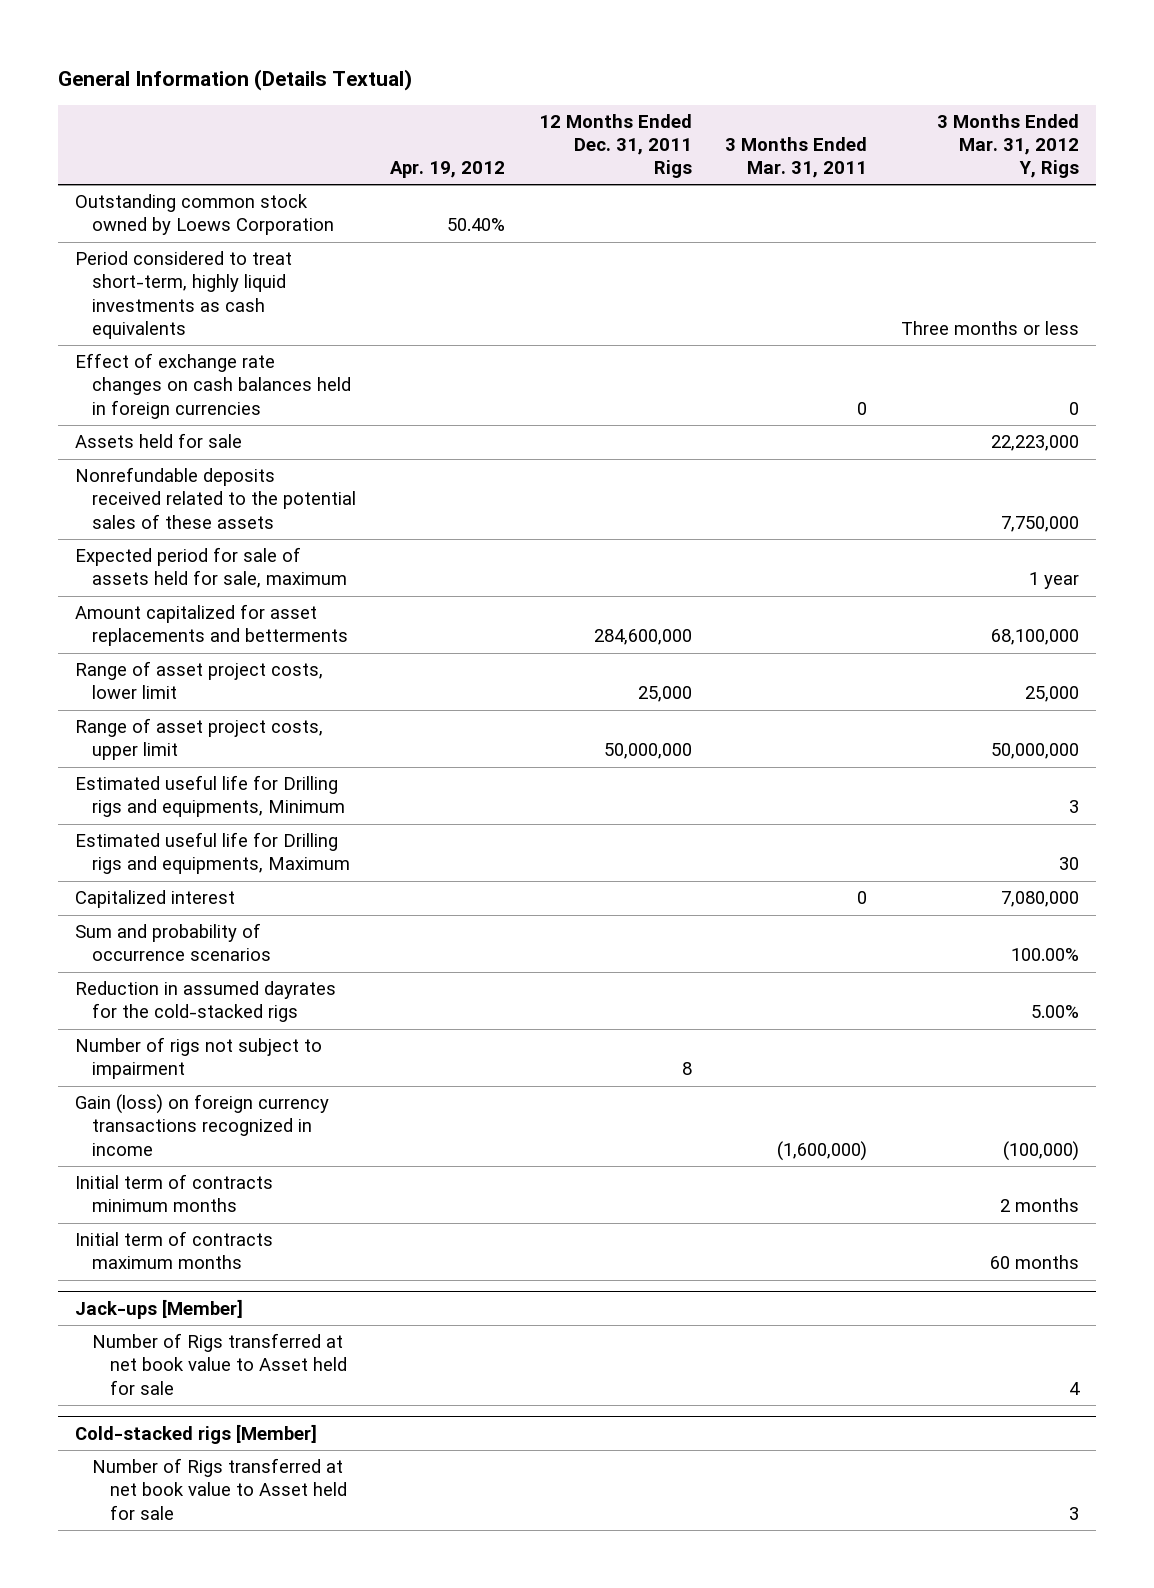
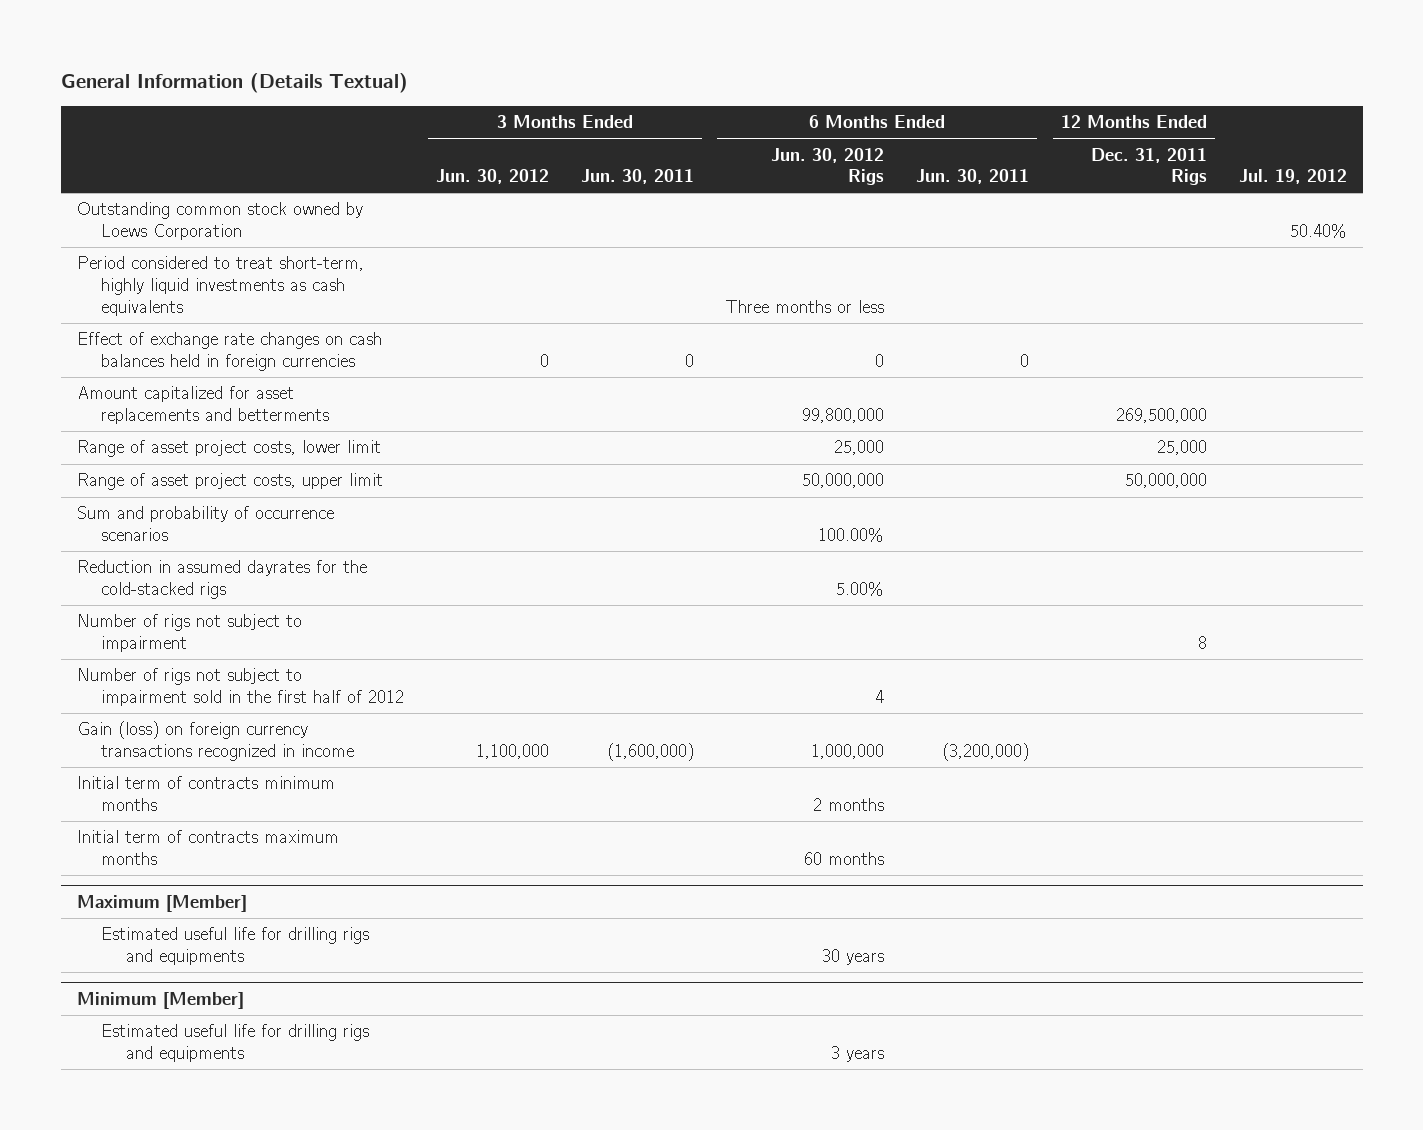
- | Apr. 19, 2012 | 12 Months Ended Dec. 31, 2011 Rigs | 3 Months Ended Mar. 31, 2011 | 3 Months Ended Mar. 31, 2012 Y, Rigs
+ | 3 Months Ended Jun. 30, 2012 | 3 Months Ended Jun. 30, 2011 | 6 Months Ended Jun. 30, 2012 Rigs | 6 Months Ended Jun. 30, 2011 | 12 Months Ended Dec. 31, 2011 Rigs | Jul. 19, 2012
- Assets held for sale | | | | 22,223,000
- Nonrefundable deposits received related to the potential sales of these assets | | | | 7,750,000
- Expected period for sale of assets held for sale, maximum | | | | 1 year
- Amount capitalized for asset replacements and betterments | | 284,600,000 | | 68,100,000
+ Amount capitalized for asset replacements and betterments | | | 99,800,000 | | 269,500,000 |
- Estimated useful life for Drilling rigs and equipments, Minimum | | | | 3
- Estimated useful life for Drilling rigs and equipments, Maximum | | | | 30
- Capitalized interest | | | 0 | 7,080,000
+ Number of rigs not subject to impairment sold in the first half of 2012 | | | 4 | | |
- Jack-ups [Member]
- Number of Rigs transferred at net book value to Asset held for sale | | | | 4
- Cold-stacked rigs [Member]
- Number of Rigs transferred at net book value to Asset held for sale | | | | 3
+ Maximum [Member]
+ Estimated useful life for drilling rigs and equipments | | | 30 years | | |
+ Minimum [Member]
+ Estimated useful life for drilling rigs and equipments | | | 3 years | | |

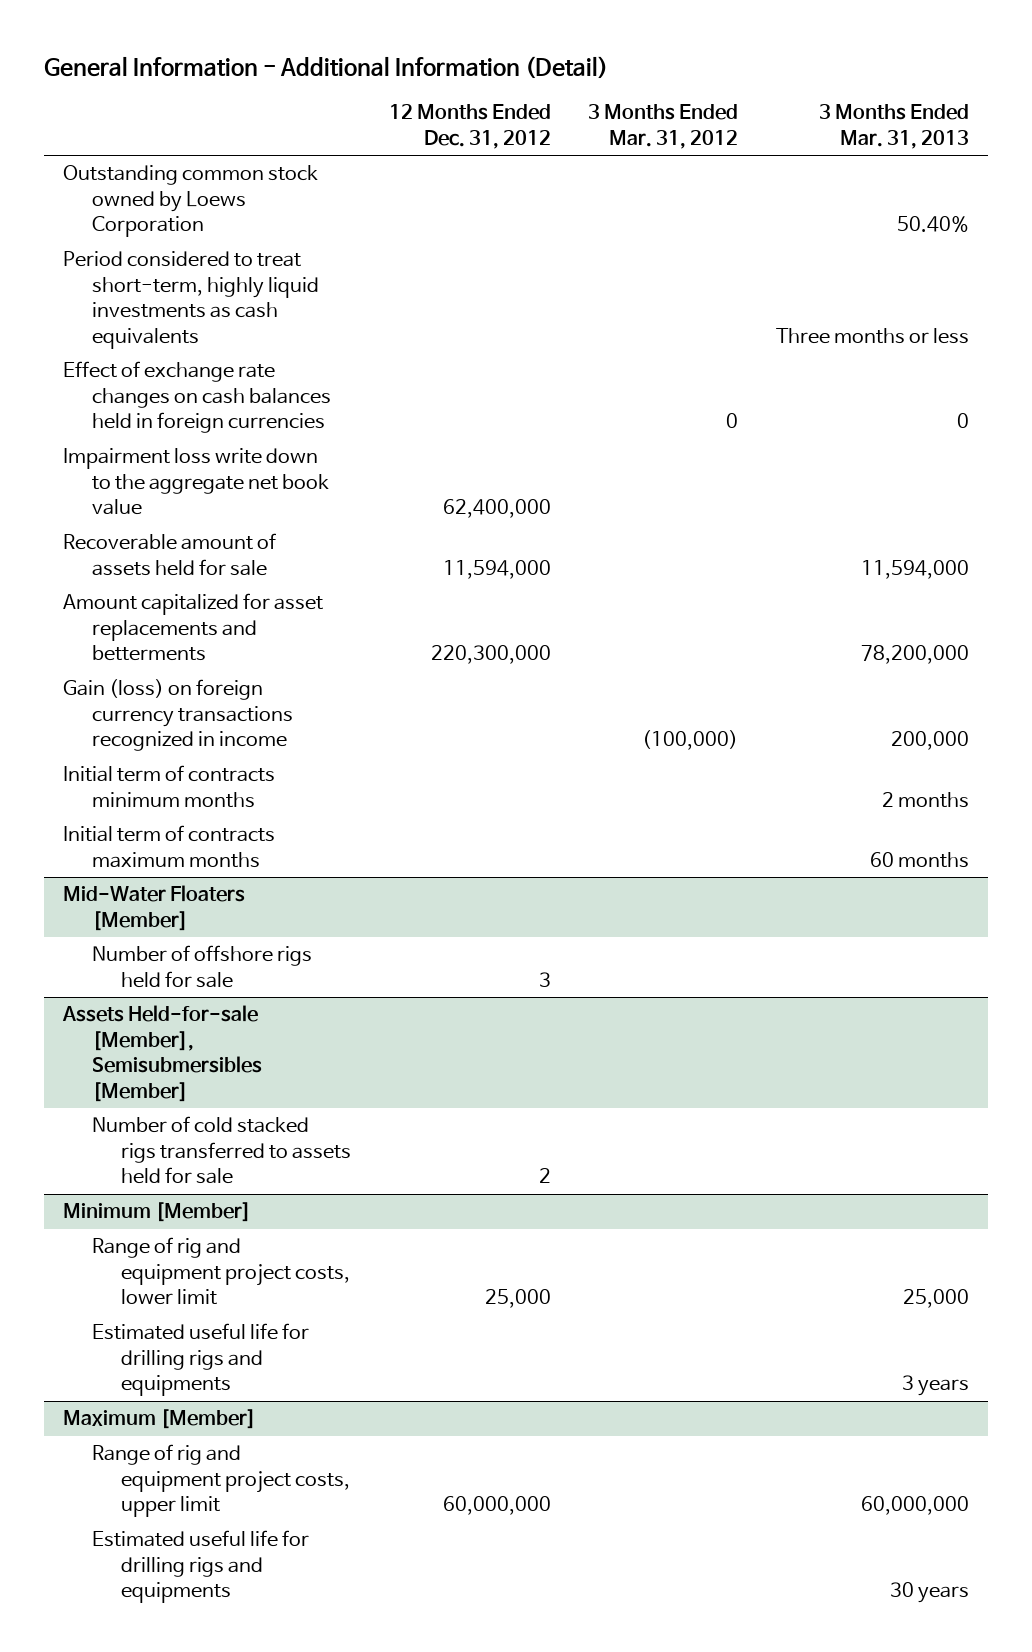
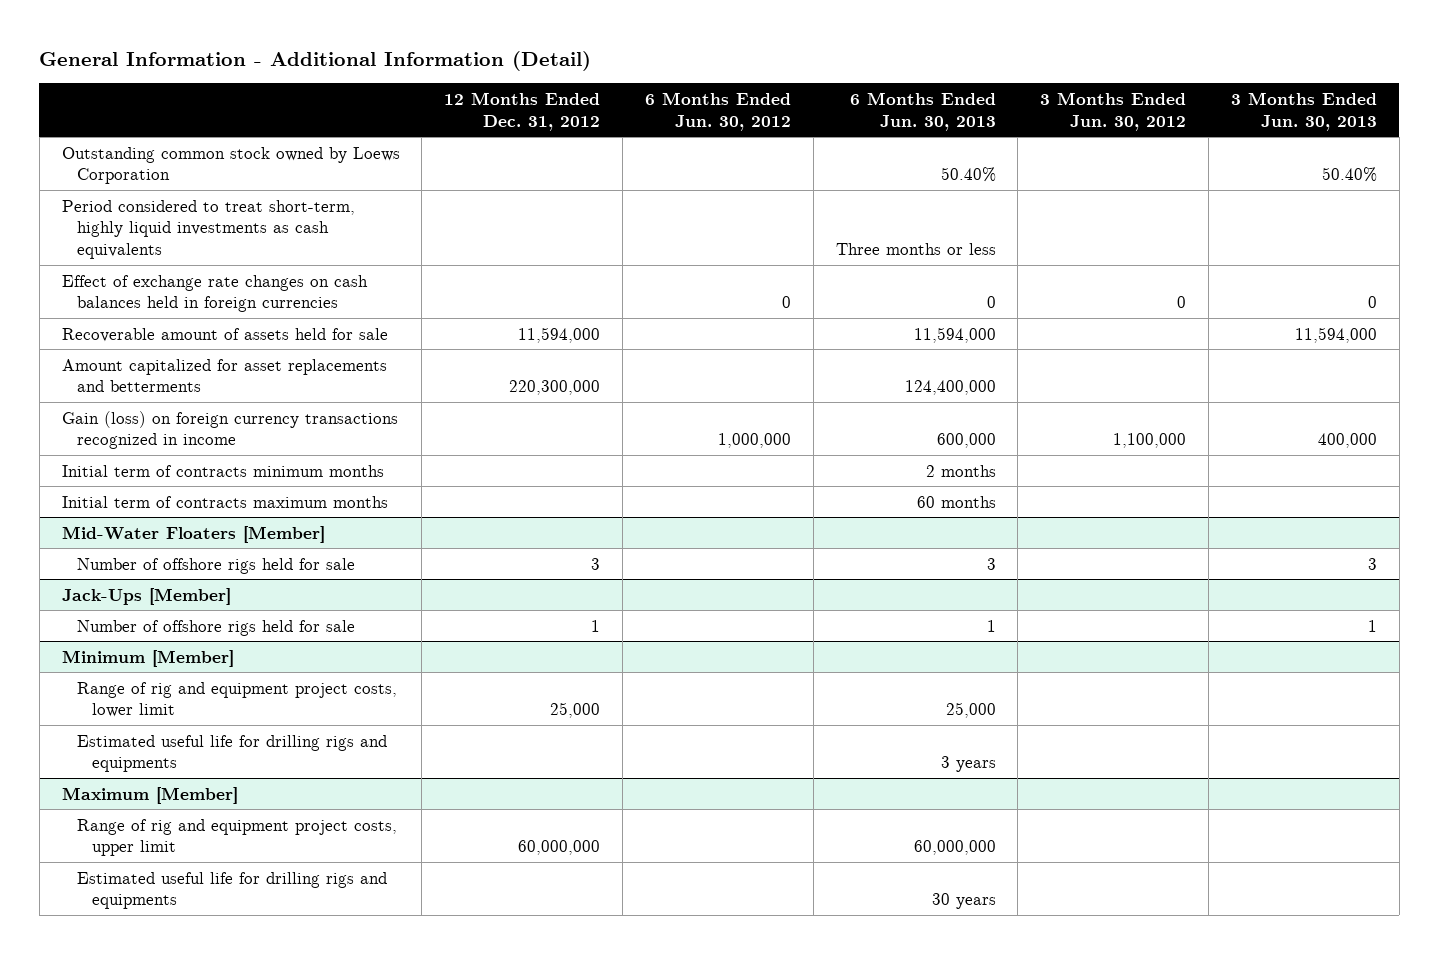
- | 12 Months Ended Dec. 31, 2012 | 3 Months Ended Mar. 31, 2012 | 3 Months Ended Mar. 31, 2013
+ | 12 Months Ended Dec. 31, 2012 | 6 Months Ended Jun. 30, 2012 | 6 Months Ended Jun. 30, 2013 | 3 Months Ended Jun. 30, 2012 | 3 Months Ended Jun. 30, 2013
- Impairment loss write down to the aggregate net book value | 62,400,000 | |
- Assets Held-for-sale [Member], Semisubmersibles [Member]
- Number of cold stacked rigs transferred to assets held for sale | 2 | |
+ Jack-Ups [Member]
+ Number of offshore rigs held for sale | 1 | | 1 | | 1

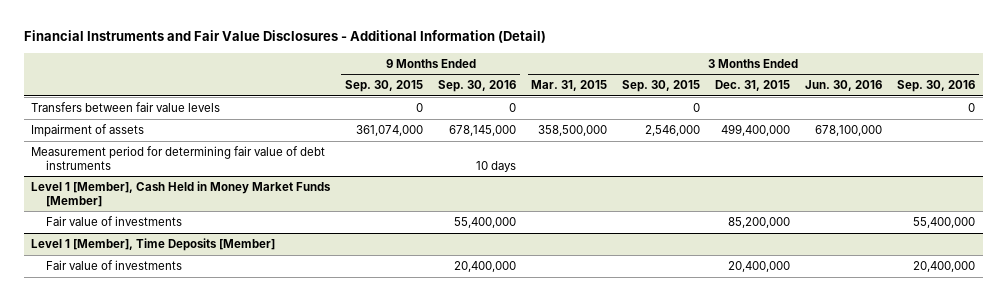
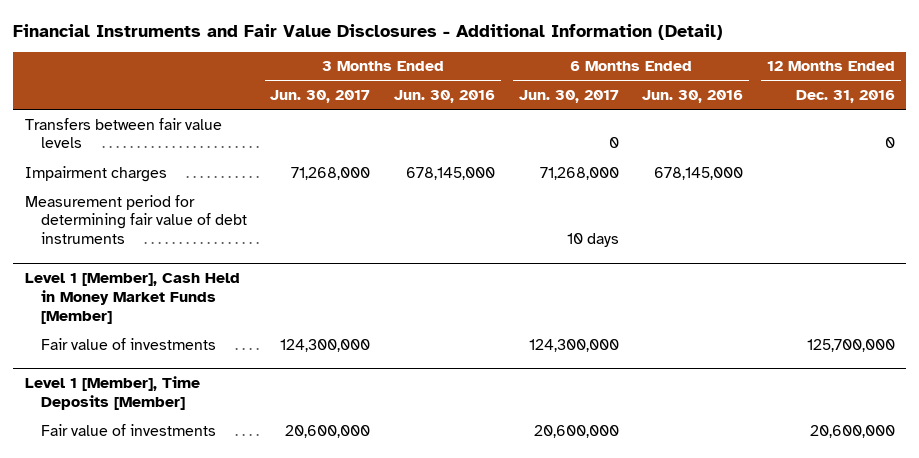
- | 9 Months Ended Sep. 30, 2015 | 9 Months Ended Sep. 30, 2016 | 3 Months Ended Mar. 31, 2015 | 3 Months Ended Sep. 30, 2015 | 3 Months Ended Dec. 31, 2015 | 3 Months Ended Jun. 30, 2016 | 3 Months Ended Sep. 30, 2016
+ | 3 Months Ended Jun. 30, 2017 | 3 Months Ended Jun. 30, 2016 | 6 Months Ended Jun. 30, 2017 | 6 Months Ended Jun. 30, 2016 | 12 Months Ended Dec. 31, 2016
- Impairment of assets | 361,074,000 | 678,145,000 | 358,500,000 | 2,546,000 | 499,400,000 | 678,100,000 |
+ Impairment charges | 71,268,000 | 678,145,000 | 71,268,000 | 678,145,000 |

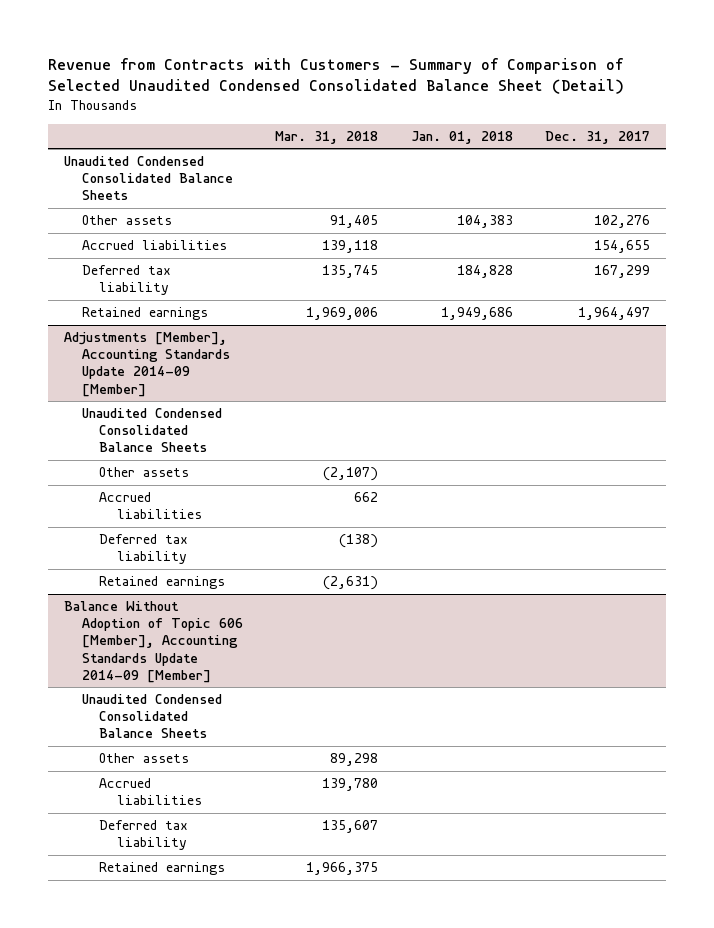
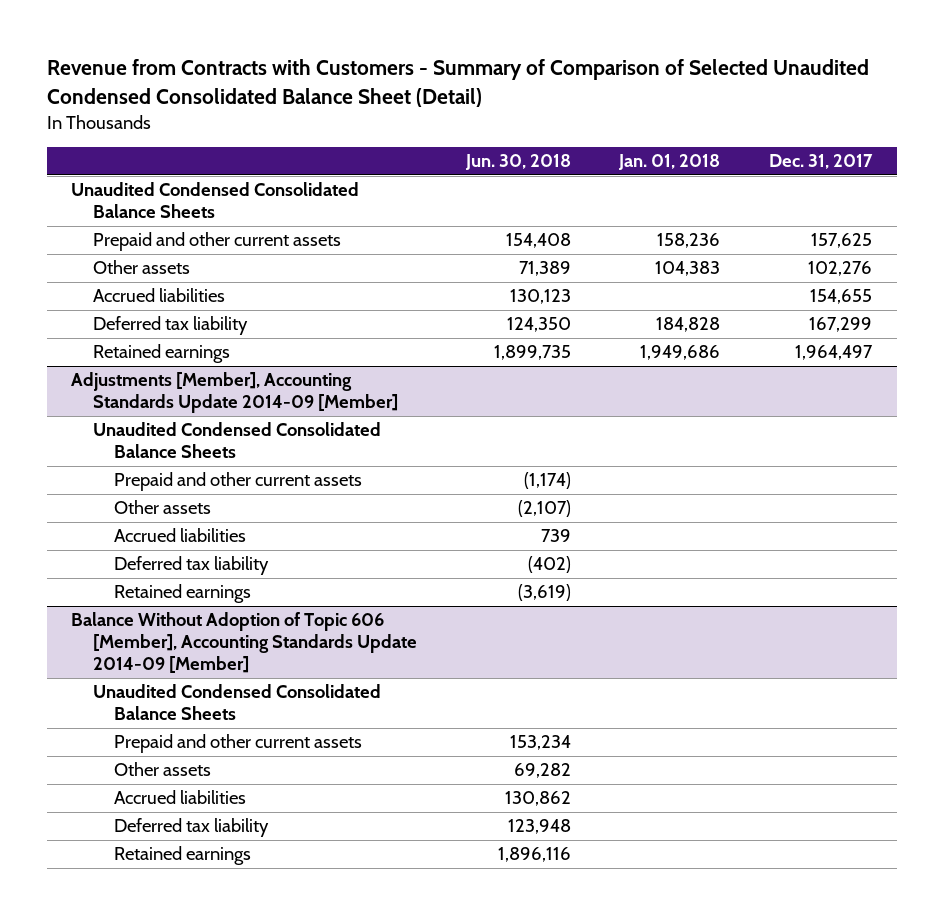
- | Mar. 31, 2018 | Jan. 01, 2018 | Dec. 31, 2017
+ | Jun. 30, 2018 | Jan. 01, 2018 | Dec. 31, 2017
+ Prepaid and other current assets | 154,408 | 158,236 | 157,625
@ Adjustments [Member], Accounting Standards Update 2014-09 [Member]
+ Prepaid and other current assets | (1,174) | |
@ Balance Without Adoption of Topic 606 [Member], Accounting Standards Update 2014-09 [Member]
+ Prepaid and other current assets | 153,234 | |

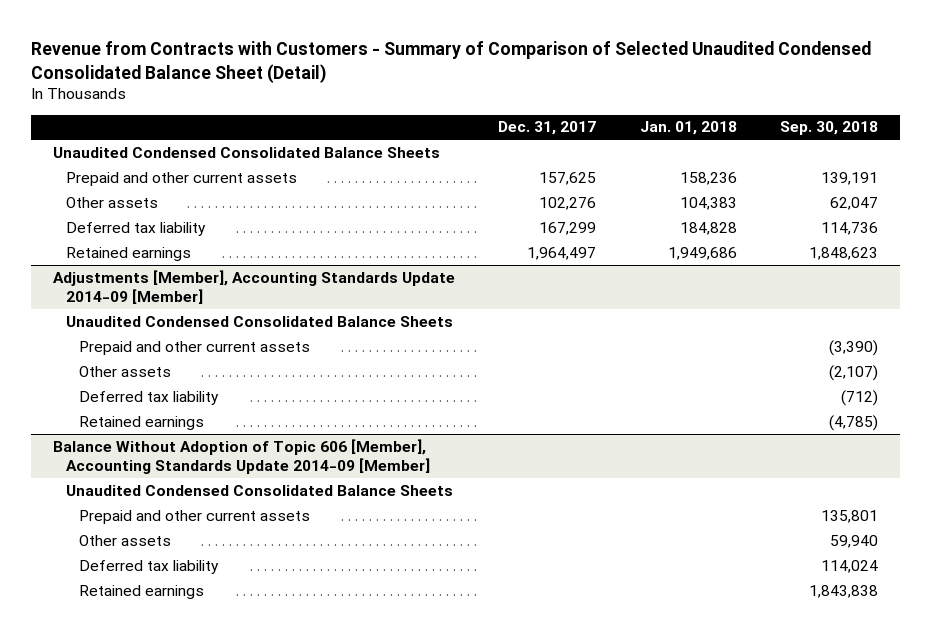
- | Jun. 30, 2018 | Jan. 01, 2018 | Dec. 31, 2017
+ | Dec. 31, 2017 | Jan. 01, 2018 | Sep. 30, 2018
- Accrued liabilities | 130,123 | | 154,655
@ Adjustments [Member], Accounting Standards Update 2014-09 [Member]
- Accrued liabilities | 739 | |
@ Balance Without Adoption of Topic 606 [Member], Accounting Standards Update 2014-09 [Member]
- Accrued liabilities | 130,862 | |

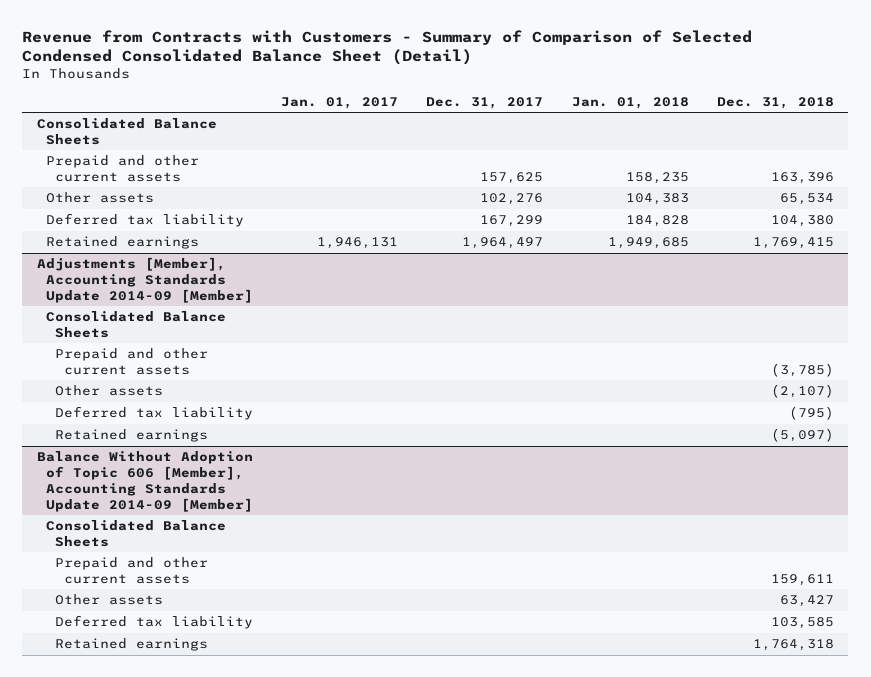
- Revenue from Contracts with Customers - Summary of Comparison of Selected Unaudited Condensed Consolidated Balance Sheet (Detail)
+ Revenue from Contracts with Customers - Summary of Comparison of Selected Condensed Consolidated Balance Sheet (Detail)
- | Dec. 31, 2017 | Jan. 01, 2018 | Sep. 30, 2018
+ | Jan. 01, 2017 | Dec. 31, 2017 | Jan. 01, 2018 | Dec. 31, 2018
- Unaudited Condensed Consolidated Balance Sheets
- Prepaid and other current assets | 157,625 | 158,236 | 139,191
+ Consolidated Balance Sheets
+ Prepaid and other current assets | | 157,625 | 158,235 | 163,396
- Retained earnings | 1,964,497 | 1,949,686 | 1,848,623
+ Retained earnings | 1,946,131 | 1,964,497 | 1,949,685 | 1,769,415
@ Adjustments [Member], Accounting Standards Update 2014-09 [Member]
- Unaudited Condensed Consolidated Balance Sheets
+ Consolidated Balance Sheets
@ Balance Without Adoption of Topic 606 [Member], Accounting Standards Update 2014-09 [Member]
- Unaudited Condensed Consolidated Balance Sheets
+ Consolidated Balance Sheets

